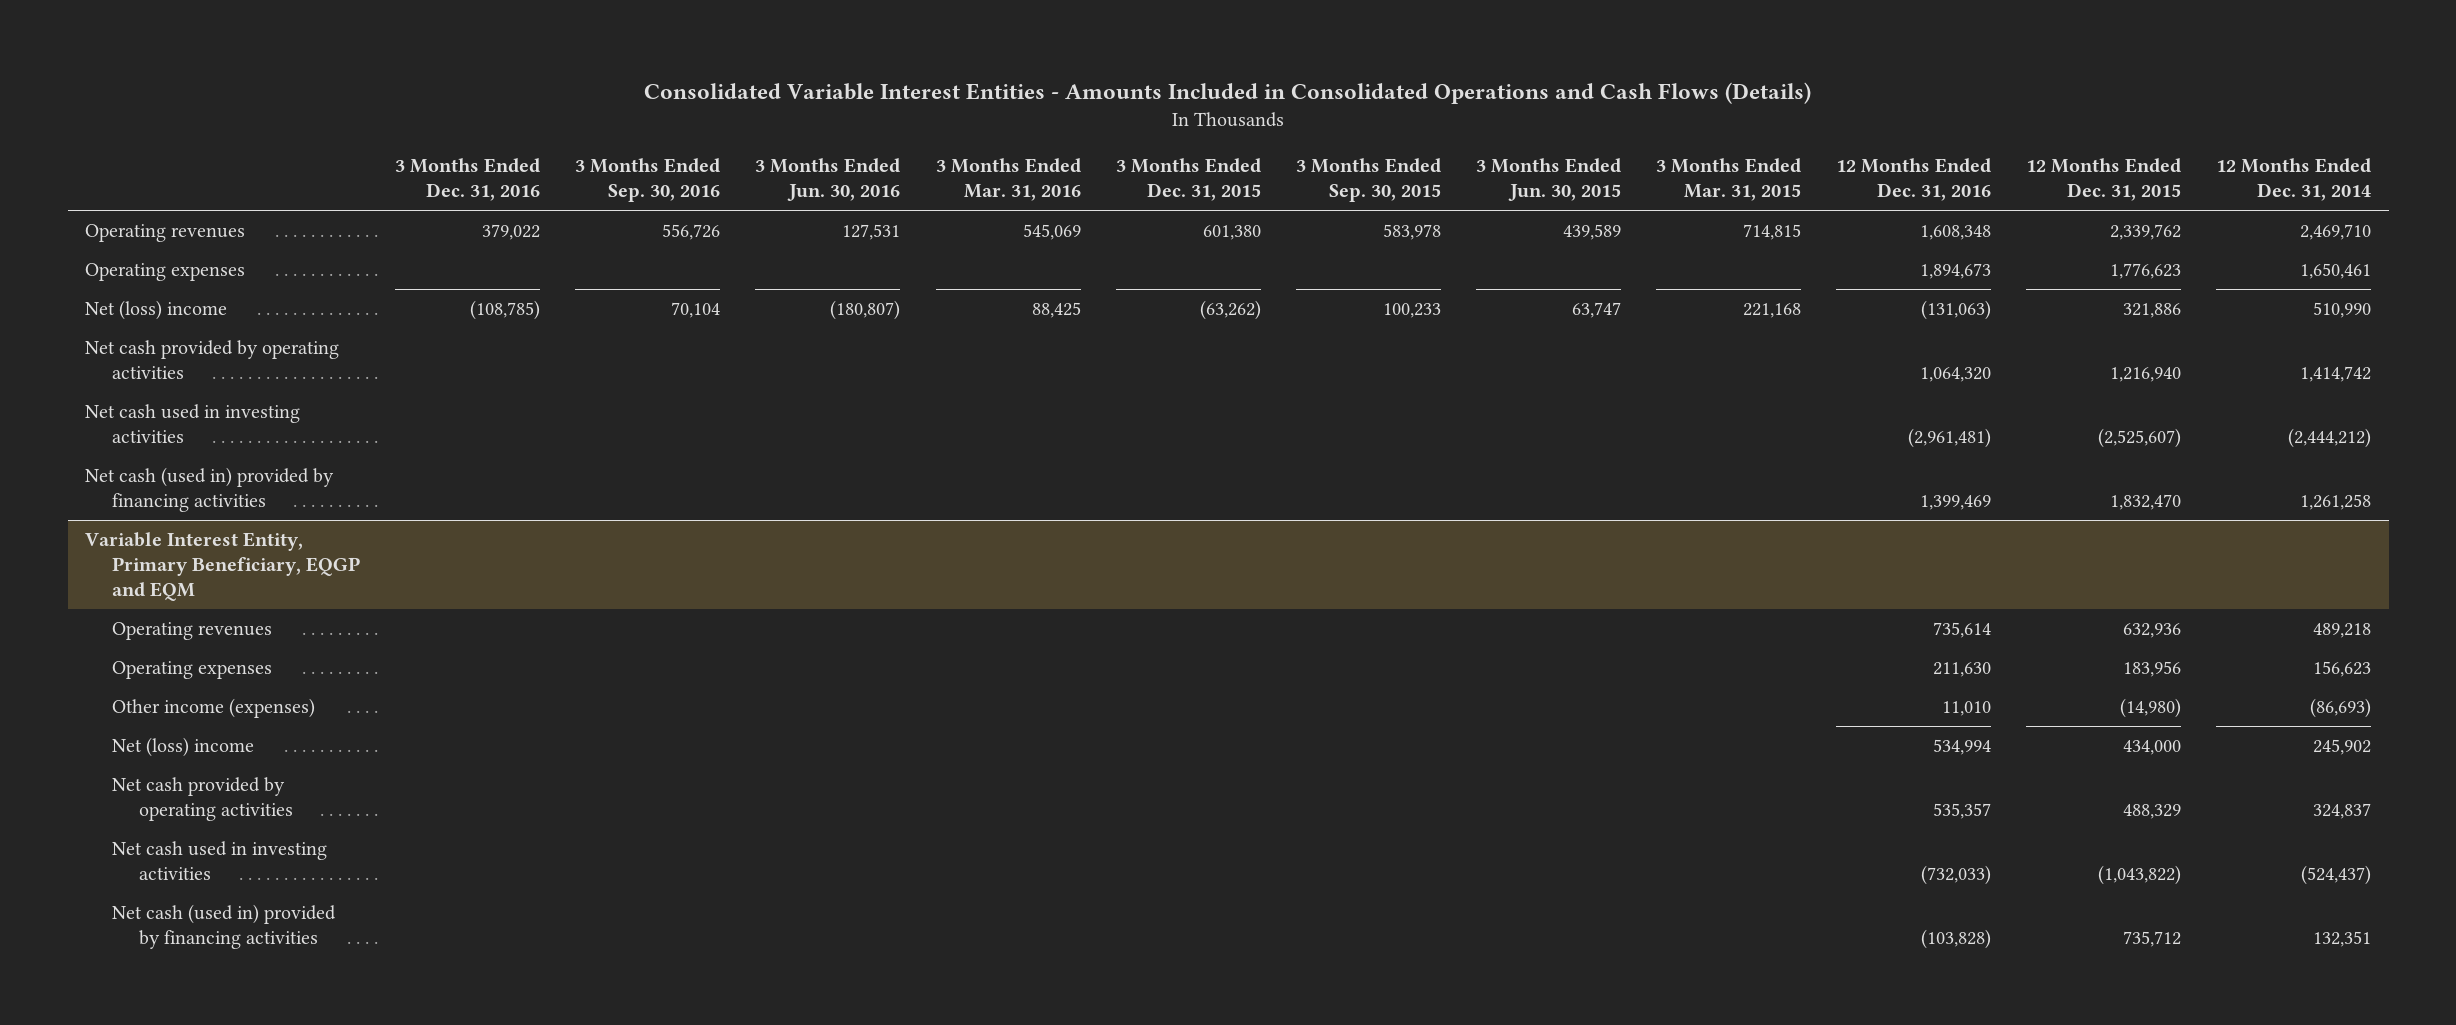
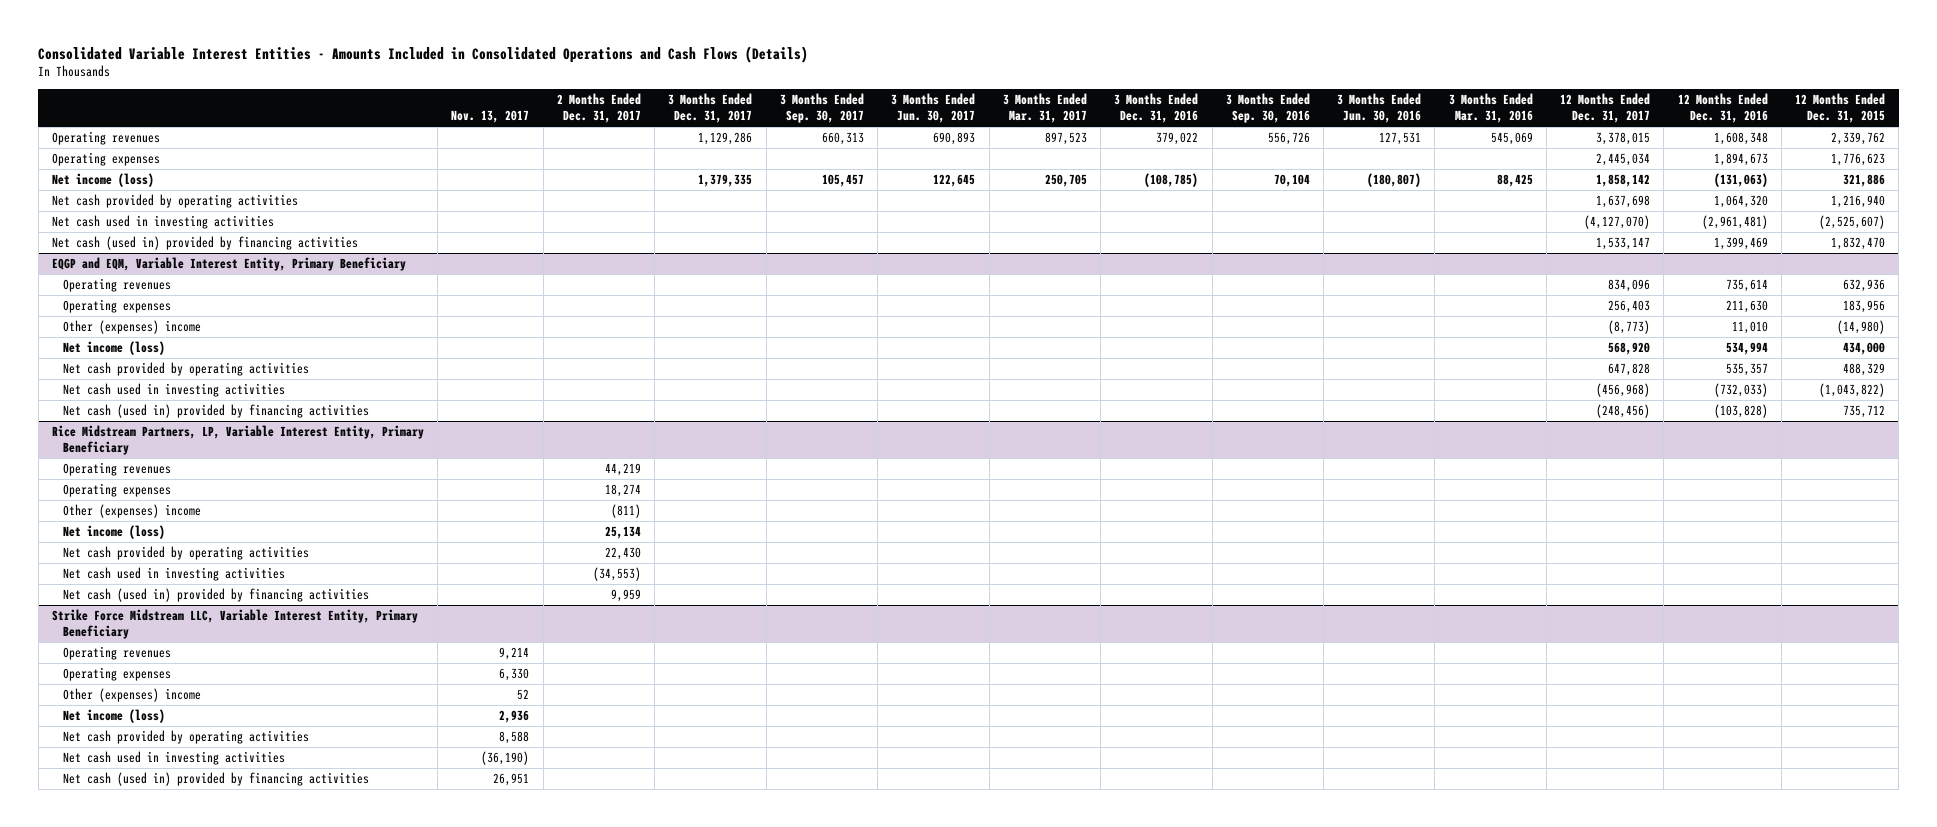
- | 3 Months Ended Dec. 31, 2016 | 3 Months Ended Sep. 30, 2016 | 3 Months Ended Jun. 30, 2016 | 3 Months Ended Mar. 31, 2016 | 3 Months Ended Dec. 31, 2015 | 3 Months Ended Sep. 30, 2015 | 3 Months Ended Jun. 30, 2015 | 3 Months Ended Mar. 31, 2015 | 12 Months Ended Dec. 31, 2016 | 12 Months Ended Dec. 31, 2015 | 12 Months Ended Dec. 31, 2014
+ | Nov. 13, 2017 | 2 Months Ended Dec. 31, 2017 | 3 Months Ended Dec. 31, 2017 | 3 Months Ended Sep. 30, 2017 | 3 Months Ended Jun. 30, 2017 | 3 Months Ended Mar. 31, 2017 | 3 Months Ended Dec. 31, 2016 | 3 Months Ended Sep. 30, 2016 | 3 Months Ended Jun. 30, 2016 | 3 Months Ended Mar. 31, 2016 | 12 Months Ended Dec. 31, 2017 | 12 Months Ended Dec. 31, 2016 | 12 Months Ended Dec. 31, 2015
- Net (loss) income | (108,785) | 70,104 | (180,807) | 88,425 | (63,262) | 100,233 | 63,747 | 221,168 | (131,063) | 321,886 | 510,990
+ Net income (loss) | | | 1,379,335 | 105,457 | 122,645 | 250,705 | (108,785) | 70,104 | (180,807) | 88,425 | 1,858,142 | (131,063) | 321,886
- Variable Interest Entity, Primary Beneficiary, EQGP and EQM
+ EQGP and EQM, Variable Interest Entity, Primary Beneficiary
- Other income (expenses) | | | | | | | | | 11,010 | (14,980) | (86,693)
- Net (loss) income | | | | | | | | | 534,994 | 434,000 | 245,902
+ Other (expenses) income | | | | | | | | | | | (8,773) | 11,010 | (14,980)
+ Net income (loss) | | | | | | | | | | | 568,920 | 534,994 | 434,000
+ Rice Midstream Partners, LP, Variable Interest Entity, Primary Beneficiary
+ Operating revenues | | 44,219 | | | | | | | | | | |
+ Operating expenses | | 18,274 | | | | | | | | | | |
+ Other (expenses) income | | (811) | | | | | | | | | | |
+ Net income (loss) | | 25,134 | | | | | | | | | | |
+ Net cash provided by operating activities | | 22,430 | | | | | | | | | | |
+ Net cash used in investing activities | | (34,553) | | | | | | | | | | |
+ Net cash (used in) provided by financing activities | | 9,959 | | | | | | | | | | |
+ Strike Force Midstream LLC, Variable Interest Entity, Primary Beneficiary
+ Operating revenues | 9,214 | | | | | | | | | | | |
+ Operating expenses | 6,330 | | | | | | | | | | | |
+ Other (expenses) income | 52 | | | | | | | | | | | |
+ Net income (loss) | 2,936 | | | | | | | | | | | |
+ Net cash provided by operating activities | 8,588 | | | | | | | | | | | |
+ Net cash used in investing activities | (36,190) | | | | | | | | | | | |
+ Net cash (used in) provided by financing activities | 26,951 | | | | | | | | | | | |

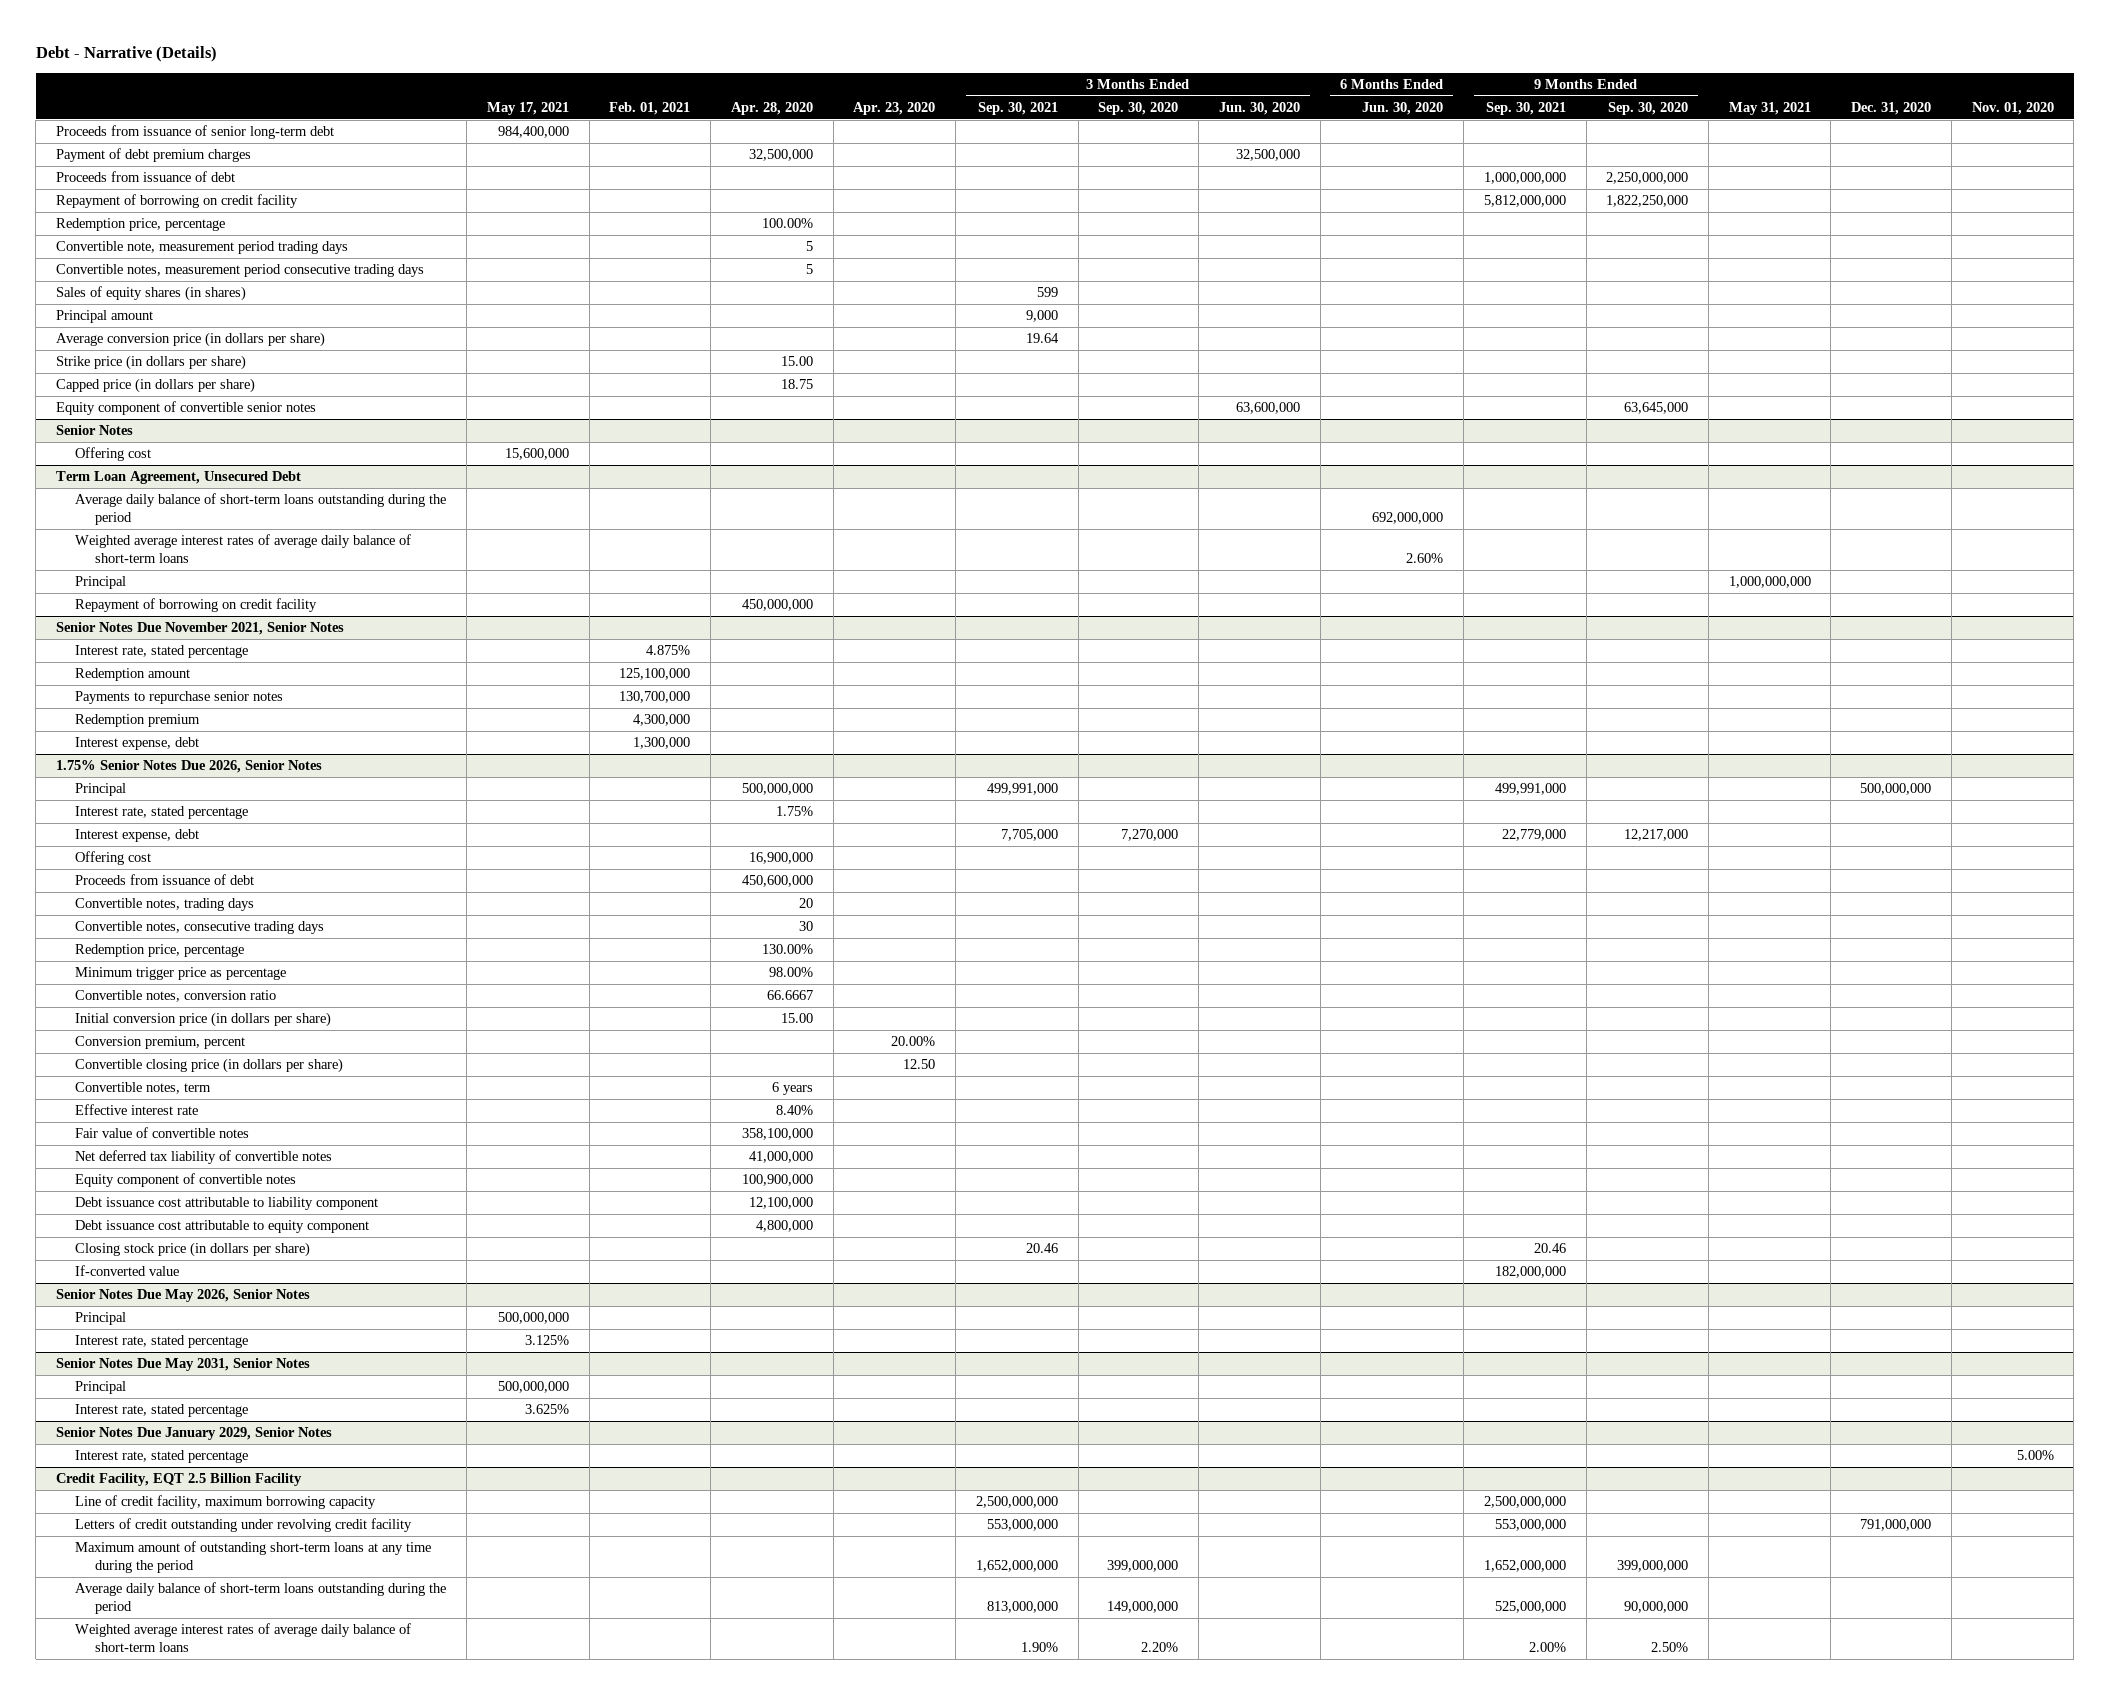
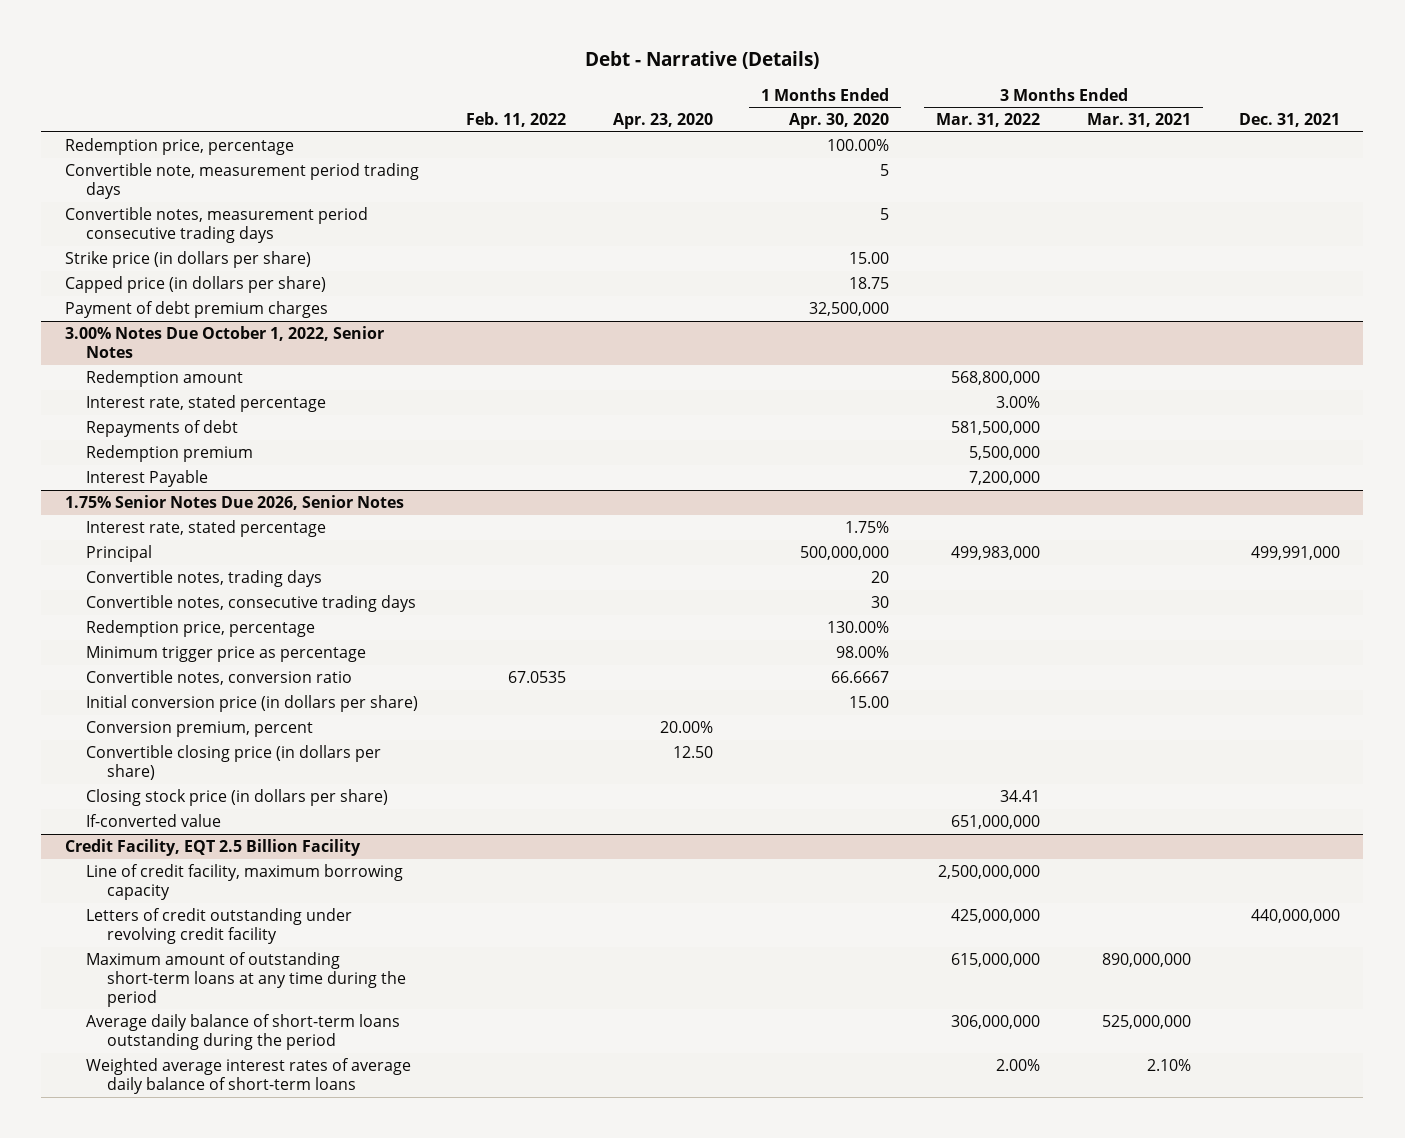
- | May 17, 2021 | Feb. 01, 2021 | Apr. 28, 2020 | Apr. 23, 2020 | 3 Months Ended Sep. 30, 2021 | 3 Months Ended Sep. 30, 2020 | 3 Months Ended Jun. 30, 2020 | 6 Months Ended Jun. 30, 2020 | 9 Months Ended Sep. 30, 2021 | 9 Months Ended Sep. 30, 2020 | May 31, 2021 | Dec. 31, 2020 | Nov. 01, 2020
+ | Feb. 11, 2022 | Apr. 23, 2020 | 1 Months Ended Apr. 30, 2020 | 3 Months Ended Mar. 31, 2022 | 3 Months Ended Mar. 31, 2021 | Dec. 31, 2021
- Proceeds from issuance of senior long-term debt | 984,400,000 | | | | | | | | | | | |
- Proceeds from issuance of debt | | | | | | | | | 1,000,000,000 | 2,250,000,000 | | |
- Repayment of borrowing on credit facility | | | | | | | | | 5,812,000,000 | 1,822,250,000 | | |
- Sales of equity shares (in shares) | | | | | 599 | | | | | | | |
- Principal amount | | | | | 9,000 | | | | | | | |
- Average conversion price (in dollars per share) | | | | | 19.64 | | | | | | | |
- Equity component of convertible senior notes | | | | | | | 63,600,000 | | | 63,645,000 | | |
- Senior Notes
- Offering cost | 15,600,000 | | | | | | | | | | | |
- Term Loan Agreement, Unsecured Debt
- Average daily balance of short-term loans outstanding during the period | | | | | | | | 692,000,000 | | | | |
- Weighted average interest rates of average daily balance of short-term loans | | | | | | | | 2.60% | | | | |
- Principal | | | | | | | | | | | 1,000,000,000 | |
- Repayment of borrowing on credit facility | | | 450,000,000 | | | | | | | | | |
- Senior Notes Due November 2021, Senior Notes
- Interest rate, stated percentage | | 4.875% | | | | | | | | | | |
- Redemption amount | | 125,100,000 | | | | | | | | | | |
- Payments to repurchase senior notes | | 130,700,000 | | | | | | | | | | |
- Redemption premium | | 4,300,000 | | | | | | | | | | |
- Interest expense, debt | | 1,300,000 | | | | | | | | | | |
moved down: Payment of debt premium charges | | | 32,500,000 | | |
+ 3.00% Notes Due October 1, 2022, Senior Notes
+ Redemption amount | | | | 568,800,000 | |
+ Interest rate, stated percentage | | | | 3.00% | |
+ Repayments of debt | | | | 581,500,000 | |
+ Redemption premium | | | | 5,500,000 | |
+ Interest Payable | | | | 7,200,000 | |
@ 1.75% Senior Notes Due 2026, Senior Notes
- Interest expense, debt | | | | | 7,705,000 | 7,270,000 | | | 22,779,000 | 12,217,000 | | |
- Offering cost | | | 16,900,000 | | | | | | | | | |
- Proceeds from issuance of debt | | | 450,600,000 | | | | | | | | | |
moved down: Principal | | | 500,000,000 | 499,983,000 | | 499,991,000
- Convertible notes, term | | | 6 years | | | | | | | | | |
- Effective interest rate | | | 8.40% | | | | | | | | | |
- Fair value of convertible notes | | | 358,100,000 | | | | | | | | | |
- Net deferred tax liability of convertible notes | | | 41,000,000 | | | | | | | | | |
- Equity component of convertible notes | | | 100,900,000 | | | | | | | | | |
- Debt issuance cost attributable to liability component | | | 12,100,000 | | | | | | | | | |
- Debt issuance cost attributable to equity component | | | 4,800,000 | | | | | | | | | |
- Senior Notes Due May 2026, Senior Notes
- Principal | 500,000,000 | | | | | | | | | | | |
- Interest rate, stated percentage | 3.125% | | | | | | | | | | | |
- Senior Notes Due May 2031, Senior Notes
- Principal | 500,000,000 | | | | | | | | | | | |
- Interest rate, stated percentage | 3.625% | | | | | | | | | | | |
- Senior Notes Due January 2029, Senior Notes
- Interest rate, stated percentage | | | | | | | | | | | | | 5.00%

